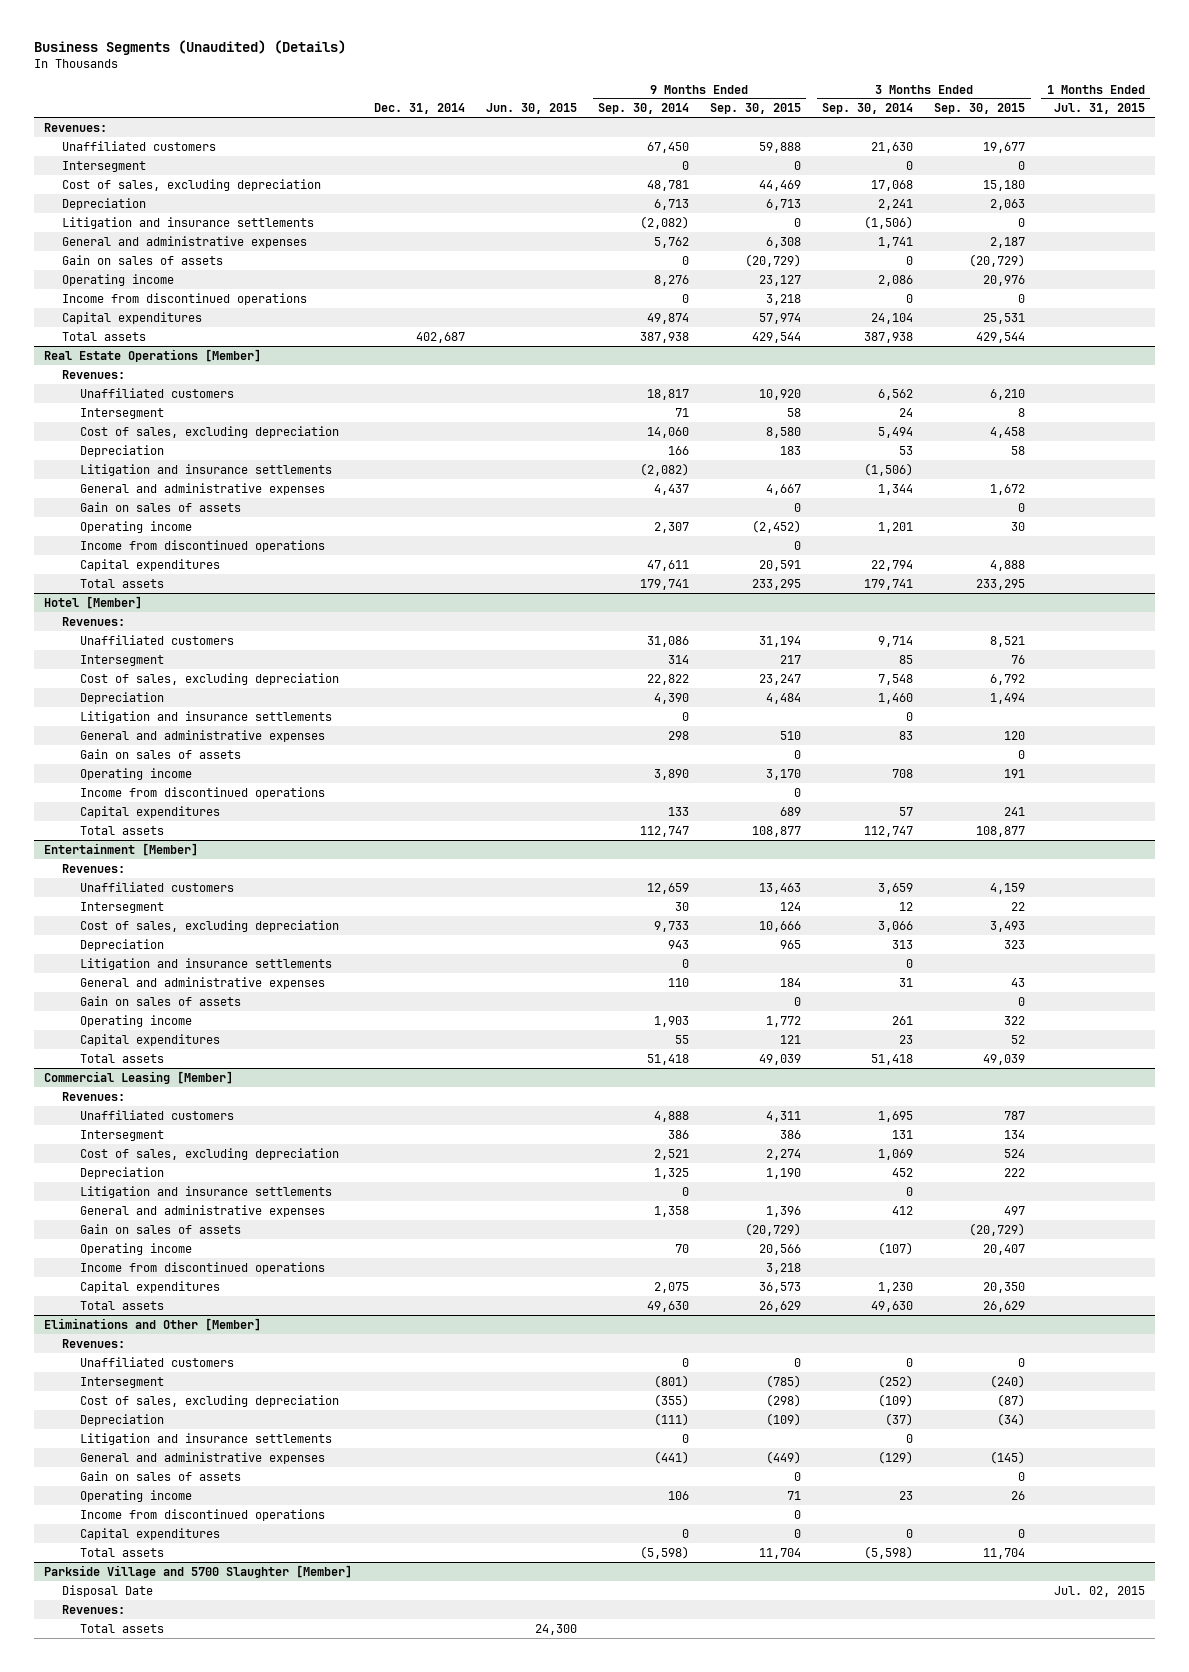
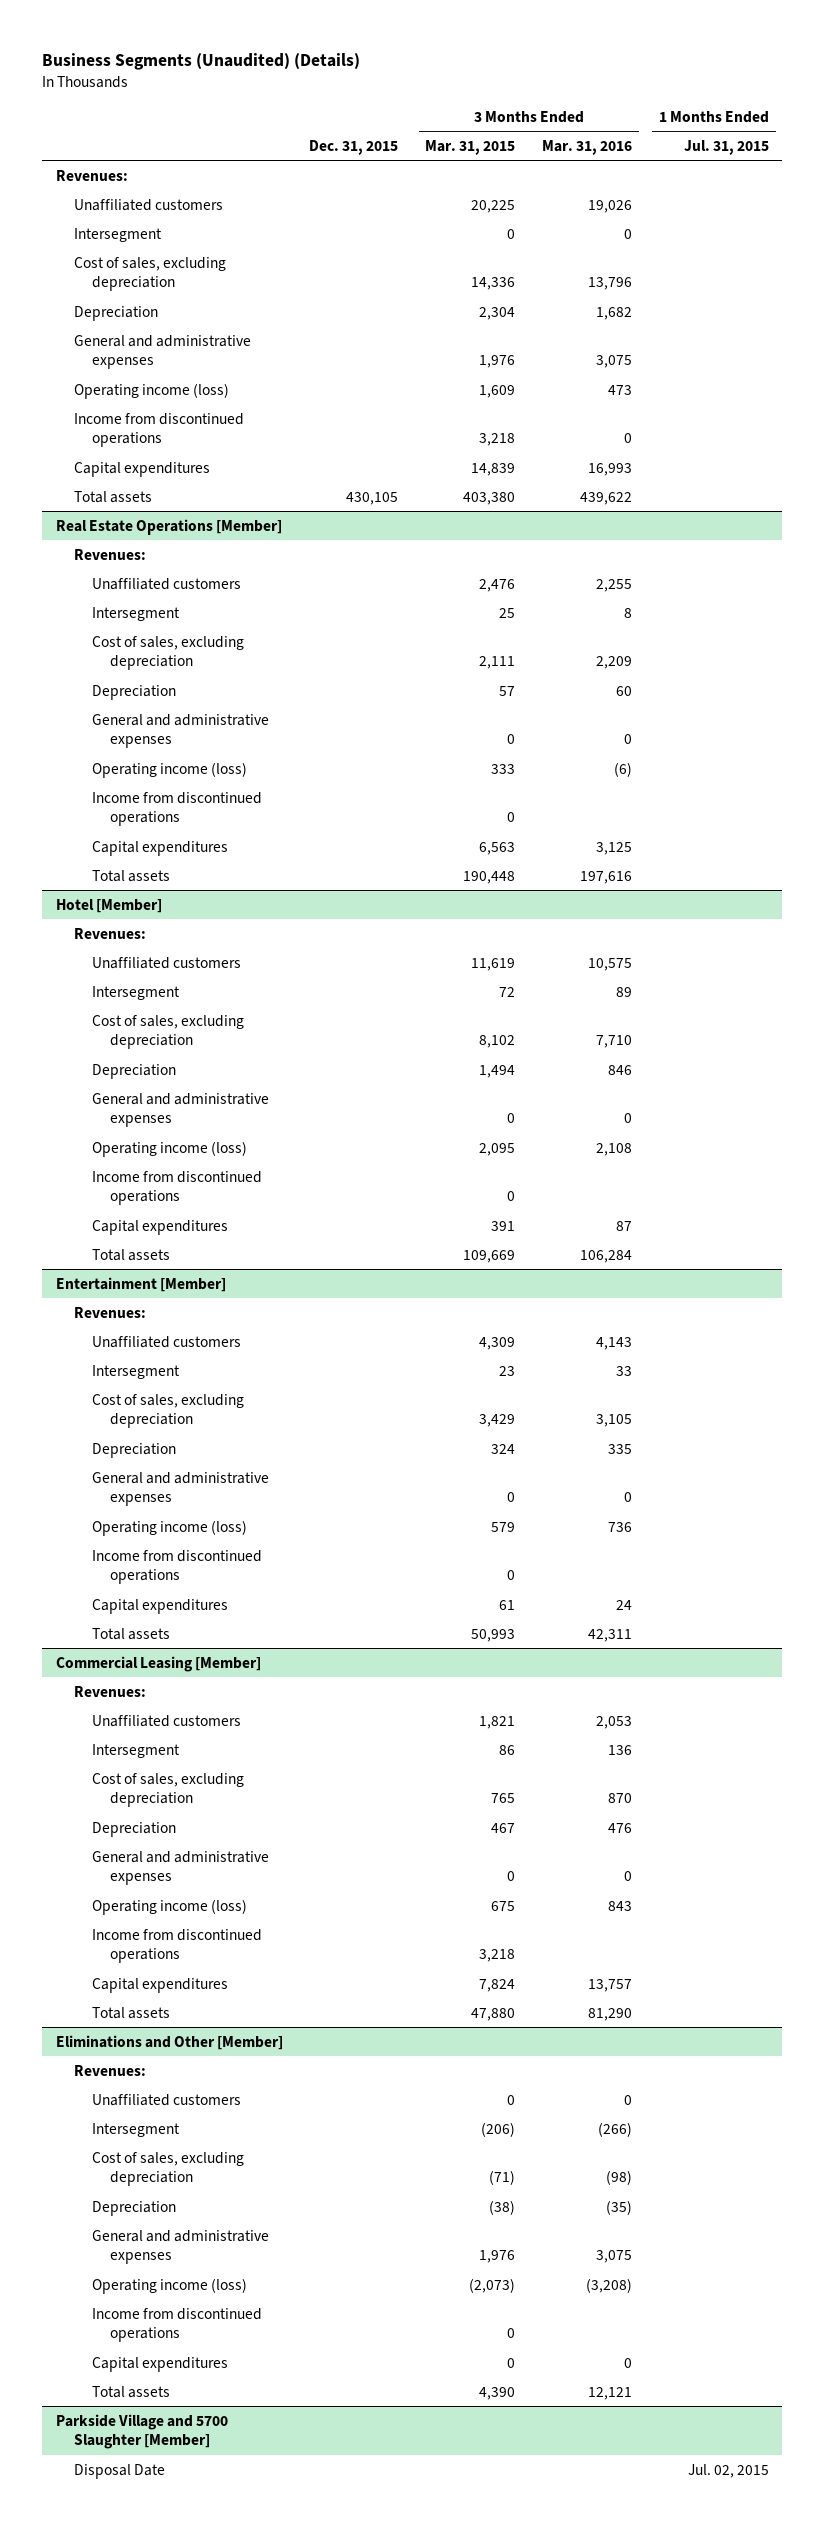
- | Dec. 31, 2014 | Jun. 30, 2015 | 9 Months Ended Sep. 30, 2014 | 9 Months Ended Sep. 30, 2015 | 3 Months Ended Sep. 30, 2014 | 3 Months Ended Sep. 30, 2015 | 1 Months Ended Jul. 31, 2015
+ | Dec. 31, 2015 | 3 Months Ended Mar. 31, 2015 | 3 Months Ended Mar. 31, 2016 | 1 Months Ended Jul. 31, 2015
- Litigation and insurance settlements | | | (2,082) | 0 | (1,506) | 0 |
- Gain on sales of assets | | | 0 | (20,729) | 0 | (20,729) |
- Operating income | | | 8,276 | 23,127 | 2,086 | 20,976 |
+ Operating income (loss) | | 1,609 | 473 |
@ Real Estate Operations [Member]
- Litigation and insurance settlements | | | (2,082) | | (1,506) | |
- Gain on sales of assets | | | | 0 | | 0 |
- Operating income | | | 2,307 | (2,452) | 1,201 | 30 |
+ Operating income (loss) | | 333 | (6) |
@ Hotel [Member]
- Litigation and insurance settlements | | | 0 | | 0 | |
- Gain on sales of assets | | | | 0 | | 0 |
- Operating income | | | 3,890 | 3,170 | 708 | 191 |
+ Operating income (loss) | | 2,095 | 2,108 |
@ Entertainment [Member]
- Litigation and insurance settlements | | | 0 | | 0 | |
- Gain on sales of assets | | | | 0 | | 0 |
- Operating income | | | 1,903 | 1,772 | 261 | 322 |
+ Operating income (loss) | | 579 | 736 |
+ Income from discontinued operations | | 0 | |
@ Commercial Leasing [Member]
- Litigation and insurance settlements | | | 0 | | 0 | |
- Gain on sales of assets | | | | (20,729) | | (20,729) |
- Operating income | | | 70 | 20,566 | (107) | 20,407 |
+ Operating income (loss) | | 675 | 843 |
@ Eliminations and Other [Member]
- Litigation and insurance settlements | | | 0 | | 0 | |
- Gain on sales of assets | | | | 0 | | 0 |
- Operating income | | | 106 | 71 | 23 | 26 |
+ Operating income (loss) | | (2,073) | (3,208) |
@ Parkside Village and 5700 Slaughter [Member]
- Revenues:
- Total assets | | 24,300 | | | | |

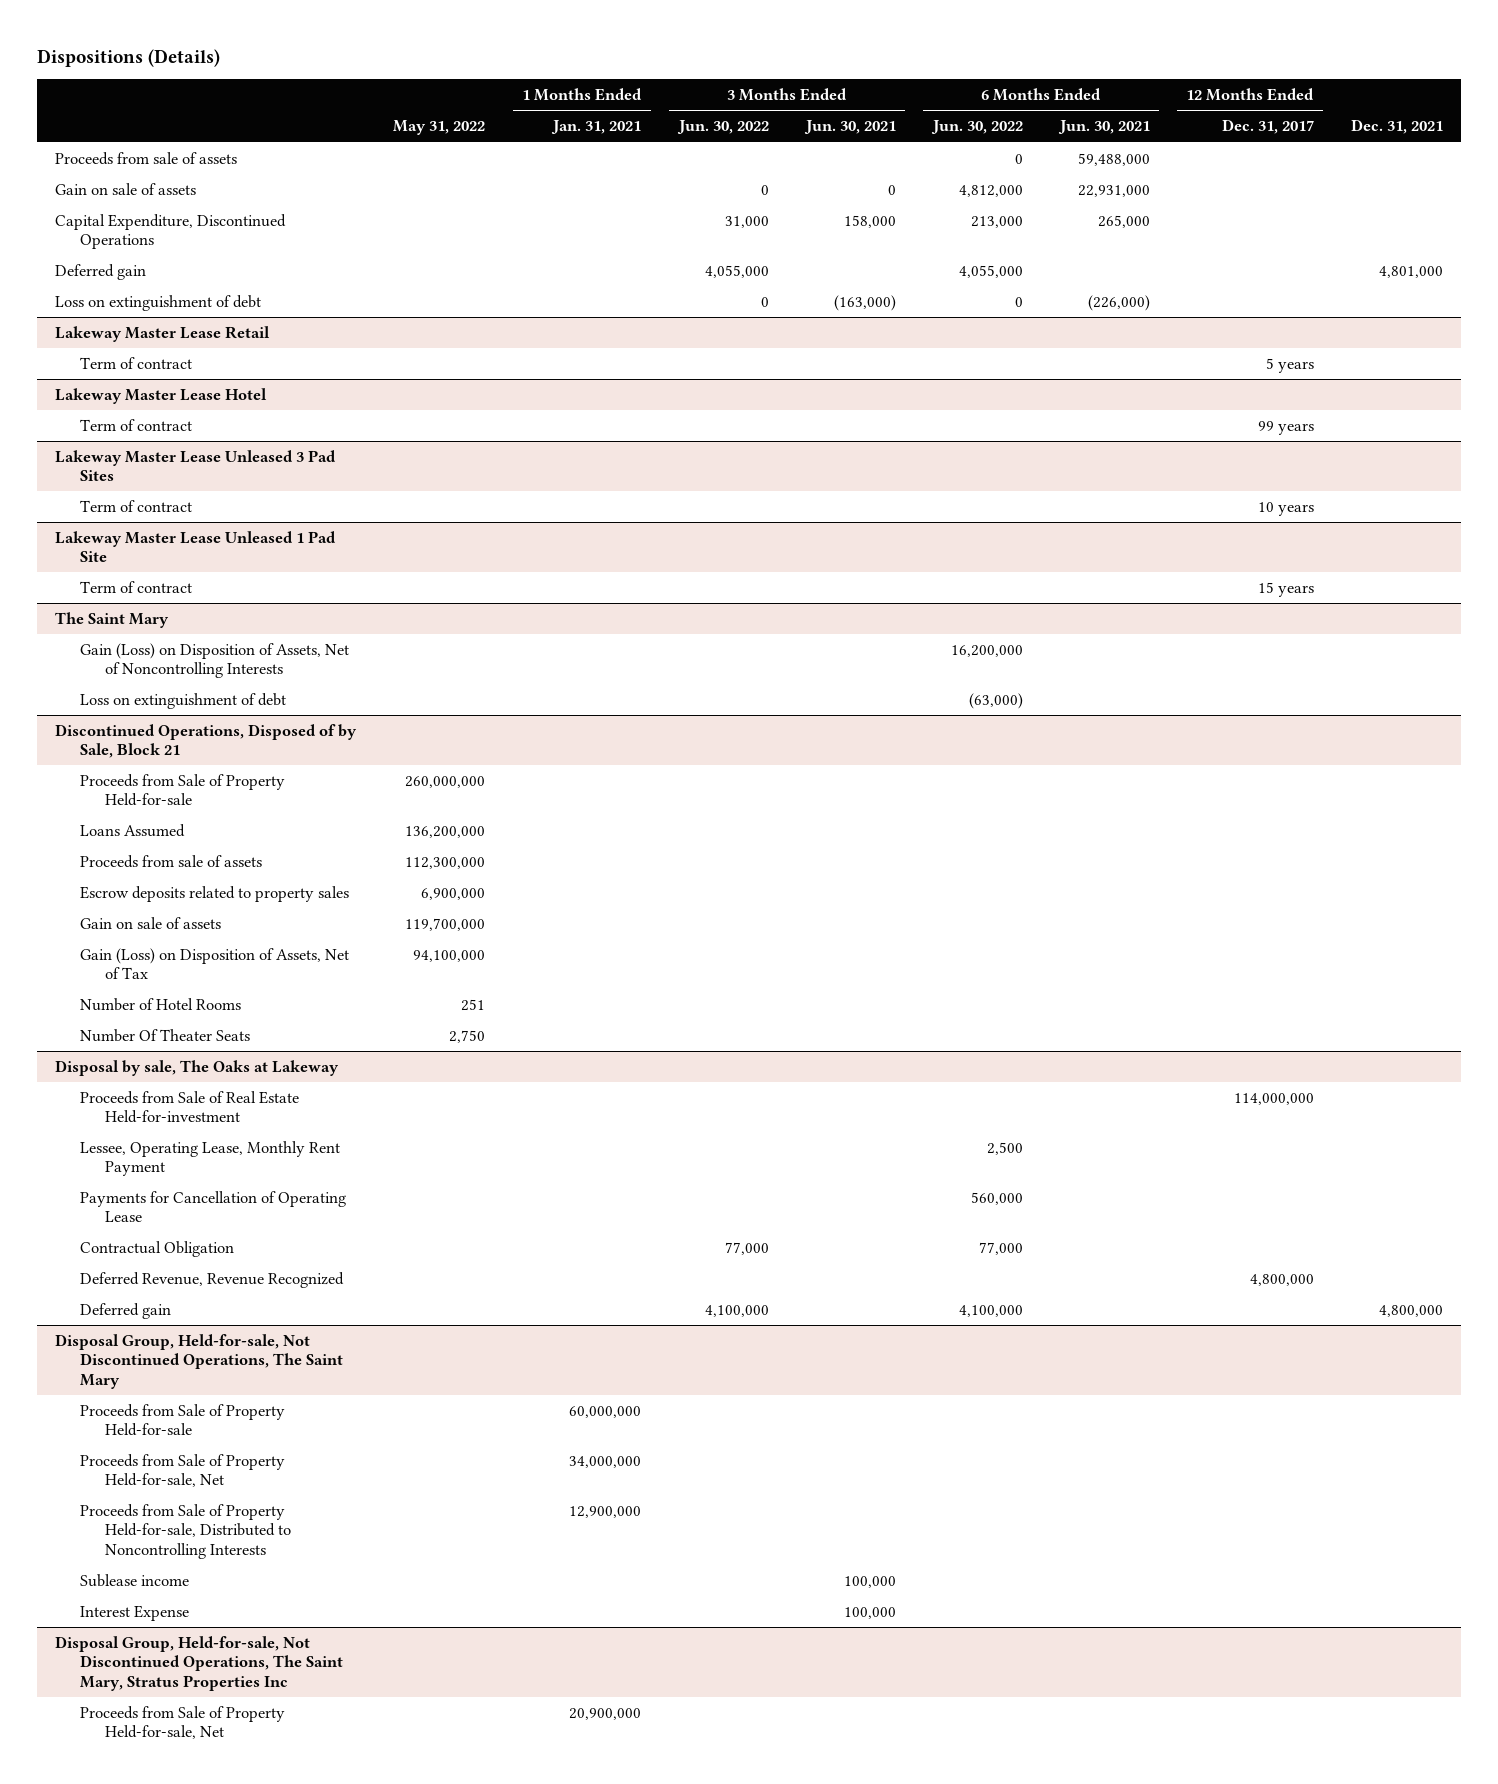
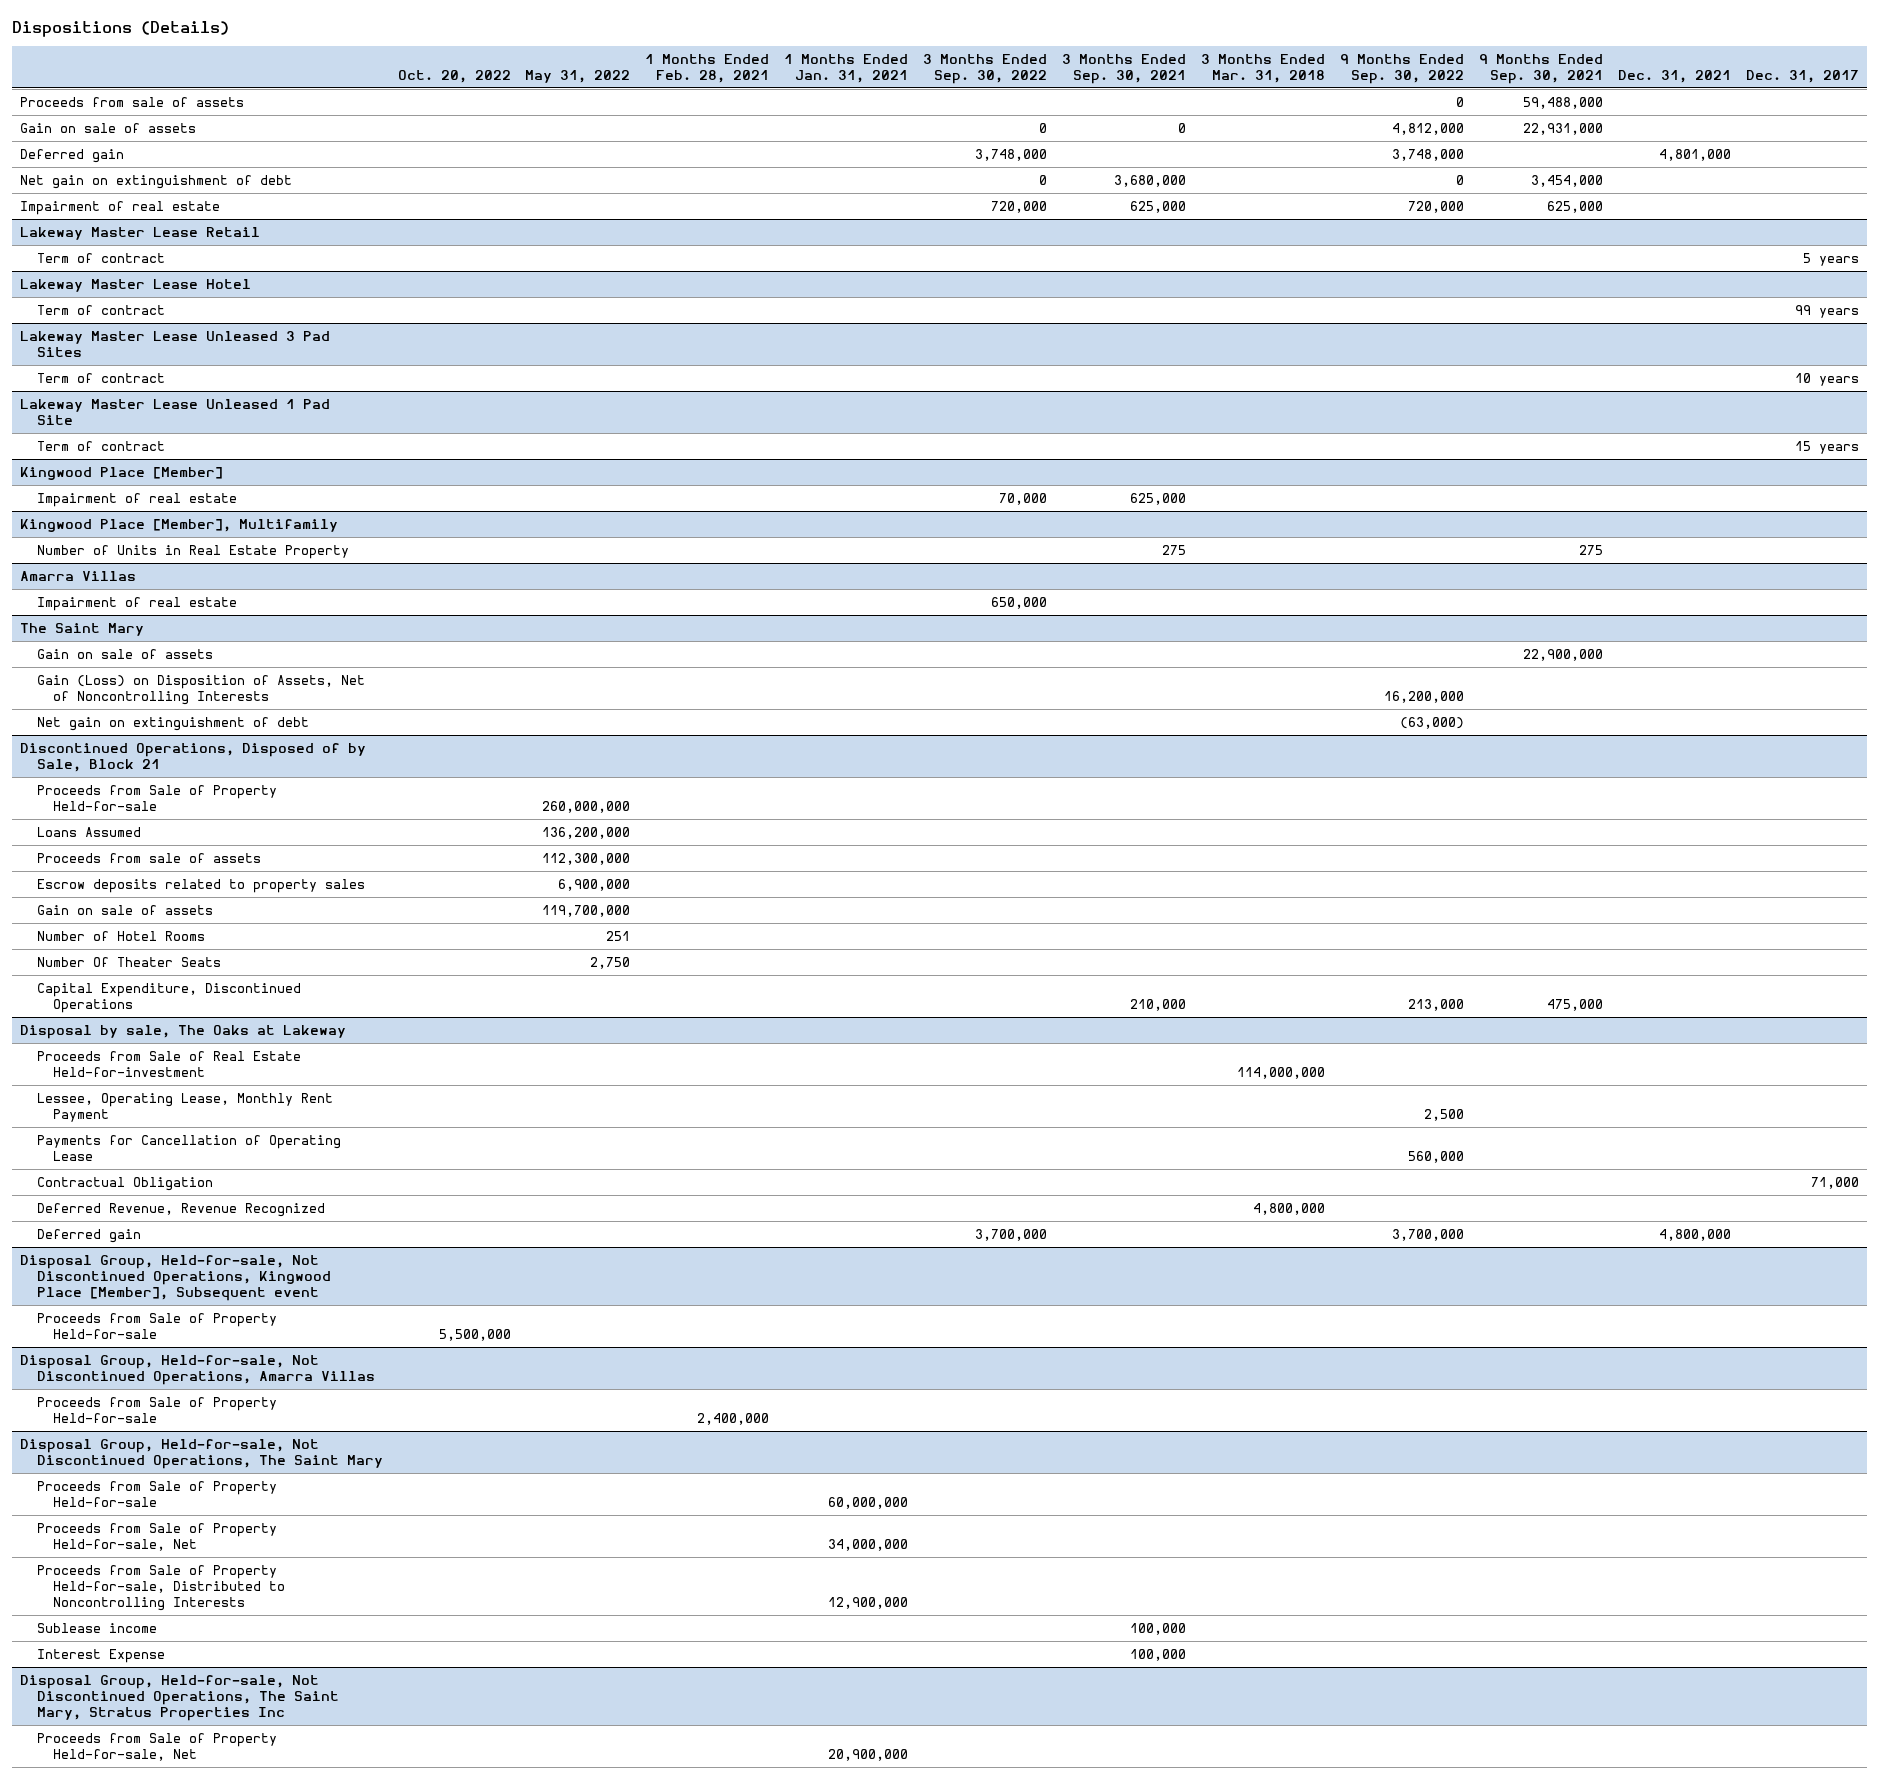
- | May 31, 2022 | 1 Months Ended Jan. 31, 2021 | 3 Months Ended Jun. 30, 2022 | 3 Months Ended Jun. 30, 2021 | 6 Months Ended Jun. 30, 2022 | 6 Months Ended Jun. 30, 2021 | 12 Months Ended Dec. 31, 2017 | Dec. 31, 2021
+ | Oct. 20, 2022 | May 31, 2022 | 1 Months Ended Feb. 28, 2021 | 1 Months Ended Jan. 31, 2021 | 3 Months Ended Sep. 30, 2022 | 3 Months Ended Sep. 30, 2021 | 3 Months Ended Mar. 31, 2018 | 9 Months Ended Sep. 30, 2022 | 9 Months Ended Sep. 30, 2021 | Dec. 31, 2021 | Dec. 31, 2017
- Capital Expenditure, Discontinued Operations | | | 31,000 | 158,000 | 213,000 | 265,000 | |
- Loss on extinguishment of debt | | | 0 | (163,000) | 0 | (226,000) | |
+ Net gain on extinguishment of debt | | | | | 0 | 3,680,000 | | 0 | 3,454,000 | |
+ Impairment of real estate | | | | | 720,000 | 625,000 | | 720,000 | 625,000 | |
+ Kingwood Place [Member]
+ Impairment of real estate | | | | | 70,000 | 625,000 | | | | |
+ Kingwood Place [Member], Multifamily
+ Number of Units in Real Estate Property | | | | | | 275 | | | 275 | |
+ Amarra Villas
+ Impairment of real estate | | | | | 650,000 | | | | | |
@ The Saint Mary
+ Gain on sale of assets | | | | | | | | | 22,900,000 | |
- Loss on extinguishment of debt | | | | | (63,000) | | |
+ Net gain on extinguishment of debt | | | | | | | | (63,000) | | |
@ Discontinued Operations, Disposed of by Sale, Block 21
- Gain (Loss) on Disposition of Assets, Net of Tax | 94,100,000 | | | | | | |
+ Capital Expenditure, Discontinued Operations | | | | | | 210,000 | | 213,000 | 475,000 | |
+ Disposal Group, Held-for-sale, Not Discontinued Operations, Kingwood Place [Member], Subsequent event
+ Proceeds from Sale of Property Held-for-sale | 5,500,000 | | | | | | | | | |
+ Disposal Group, Held-for-sale, Not Discontinued Operations, Amarra Villas
+ Proceeds from Sale of Property Held-for-sale | | | 2,400,000 | | | | | | | |

